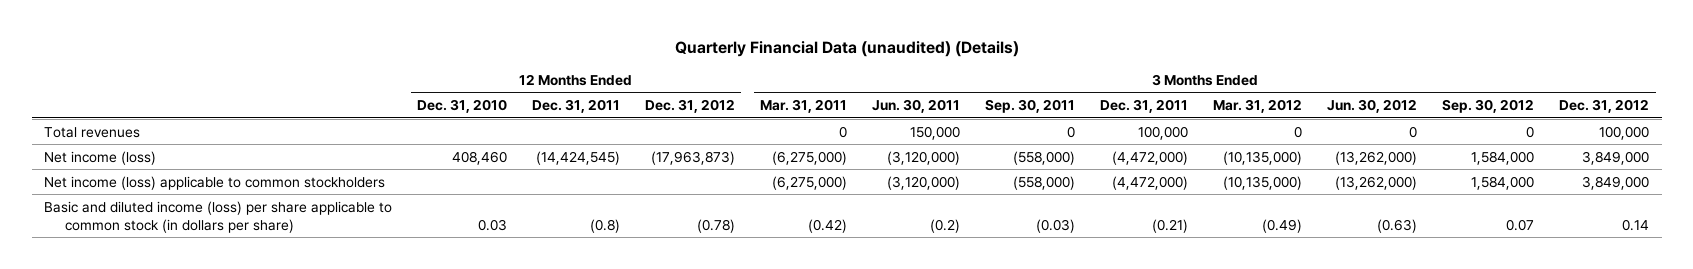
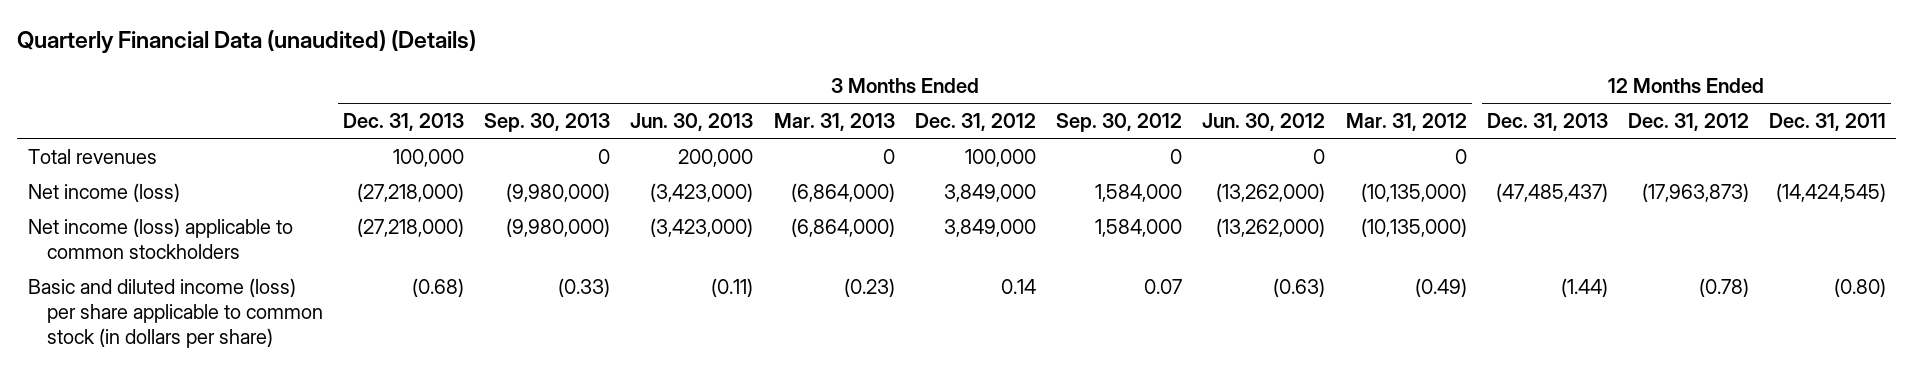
- | 12 Months Ended Dec. 31, 2010 | 12 Months Ended Dec. 31, 2011 | 12 Months Ended Dec. 31, 2012 | 3 Months Ended Mar. 31, 2011 | 3 Months Ended Jun. 30, 2011 | 3 Months Ended Sep. 30, 2011 | 3 Months Ended Dec. 31, 2011 | 3 Months Ended Mar. 31, 2012 | 3 Months Ended Jun. 30, 2012 | 3 Months Ended Sep. 30, 2012 | 3 Months Ended Dec. 31, 2012
+ | 3 Months Ended Dec. 31, 2013 | 3 Months Ended Sep. 30, 2013 | 3 Months Ended Jun. 30, 2013 | 3 Months Ended Mar. 31, 2013 | 3 Months Ended Dec. 31, 2012 | 3 Months Ended Sep. 30, 2012 | 3 Months Ended Jun. 30, 2012 | 3 Months Ended Mar. 31, 2012 | 12 Months Ended Dec. 31, 2013 | 12 Months Ended Dec. 31, 2012 | 12 Months Ended Dec. 31, 2011
- Basic and diluted income (loss) per share applicable to common stock (in dollars per share) | 0.03 | (0.8) | (0.78) | (0.42) | (0.2) | (0.03) | (0.21) | (0.49) | (0.63) | 0.07 | 0.14
+ Basic and diluted income (loss) per share applicable to common stock (in dollars per share) | (0.68) | (0.33) | (0.11) | (0.23) | 0.14 | 0.07 | (0.63) | (0.49) | (1.44) | (0.78) | (0.80)

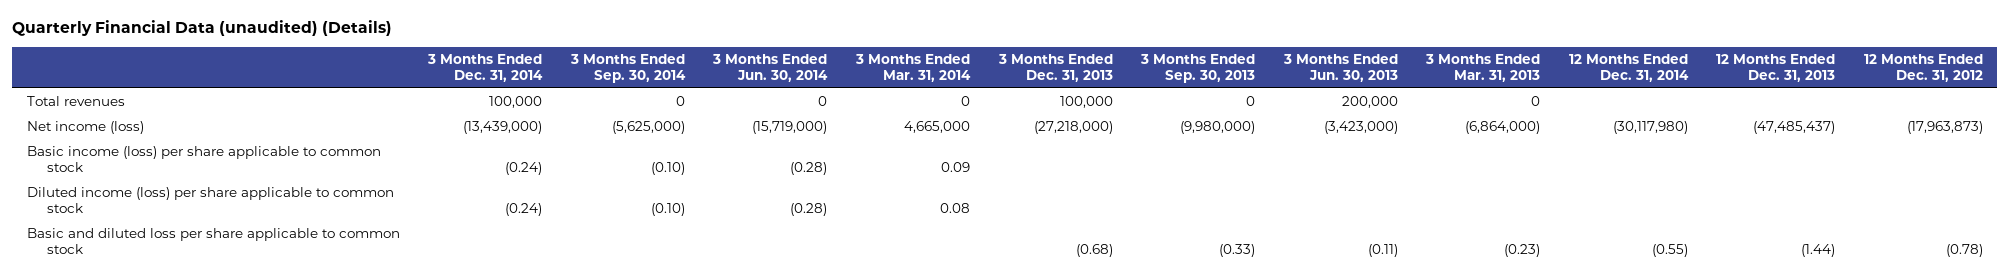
- | 3 Months Ended Dec. 31, 2013 | 3 Months Ended Sep. 30, 2013 | 3 Months Ended Jun. 30, 2013 | 3 Months Ended Mar. 31, 2013 | 3 Months Ended Dec. 31, 2012 | 3 Months Ended Sep. 30, 2012 | 3 Months Ended Jun. 30, 2012 | 3 Months Ended Mar. 31, 2012 | 12 Months Ended Dec. 31, 2013 | 12 Months Ended Dec. 31, 2012 | 12 Months Ended Dec. 31, 2011
+ | 3 Months Ended Dec. 31, 2014 | 3 Months Ended Sep. 30, 2014 | 3 Months Ended Jun. 30, 2014 | 3 Months Ended Mar. 31, 2014 | 3 Months Ended Dec. 31, 2013 | 3 Months Ended Sep. 30, 2013 | 3 Months Ended Jun. 30, 2013 | 3 Months Ended Mar. 31, 2013 | 12 Months Ended Dec. 31, 2014 | 12 Months Ended Dec. 31, 2013 | 12 Months Ended Dec. 31, 2012
- Net income (loss) applicable to common stockholders | (27,218,000) | (9,980,000) | (3,423,000) | (6,864,000) | 3,849,000 | 1,584,000 | (13,262,000) | (10,135,000) | | |
- Basic and diluted income (loss) per share applicable to common stock (in dollars per share) | (0.68) | (0.33) | (0.11) | (0.23) | 0.14 | 0.07 | (0.63) | (0.49) | (1.44) | (0.78) | (0.80)
+ Basic income (loss) per share applicable to common stock | (0.24) | (0.10) | (0.28) | 0.09 | | | | | | |
+ Diluted income (loss) per share applicable to common stock | (0.24) | (0.10) | (0.28) | 0.08 | | | | | | |
+ Basic and diluted loss per share applicable to common stock | | | | | (0.68) | (0.33) | (0.11) | (0.23) | (0.55) | (1.44) | (0.78)

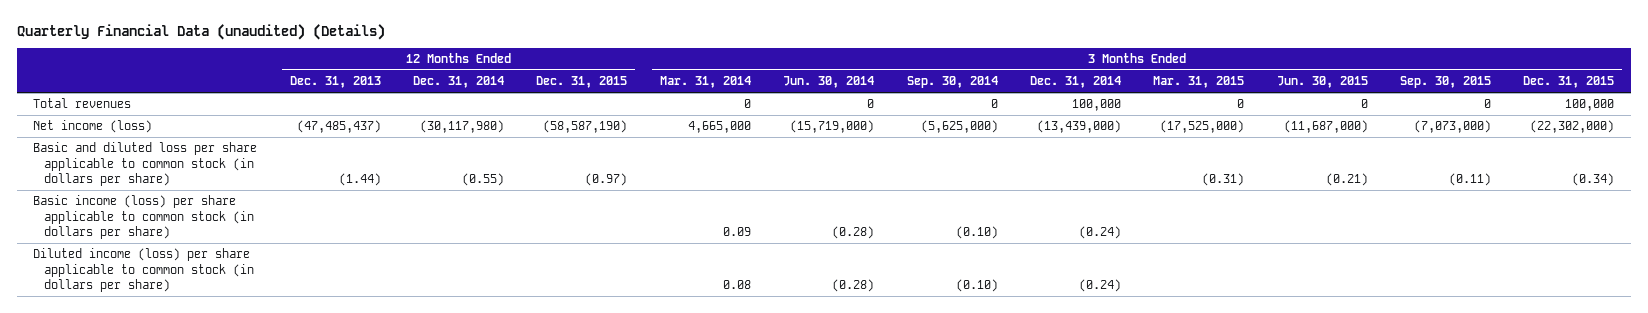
- | 3 Months Ended Dec. 31, 2014 | 3 Months Ended Sep. 30, 2014 | 3 Months Ended Jun. 30, 2014 | 3 Months Ended Mar. 31, 2014 | 3 Months Ended Dec. 31, 2013 | 3 Months Ended Sep. 30, 2013 | 3 Months Ended Jun. 30, 2013 | 3 Months Ended Mar. 31, 2013 | 12 Months Ended Dec. 31, 2014 | 12 Months Ended Dec. 31, 2013 | 12 Months Ended Dec. 31, 2012
+ | 12 Months Ended Dec. 31, 2013 | 12 Months Ended Dec. 31, 2014 | 12 Months Ended Dec. 31, 2015 | 3 Months Ended Mar. 31, 2014 | 3 Months Ended Jun. 30, 2014 | 3 Months Ended Sep. 30, 2014 | 3 Months Ended Dec. 31, 2014 | 3 Months Ended Mar. 31, 2015 | 3 Months Ended Jun. 30, 2015 | 3 Months Ended Sep. 30, 2015 | 3 Months Ended Dec. 31, 2015
- Basic income (loss) per share applicable to common stock | (0.24) | (0.10) | (0.28) | 0.09 | | | | | | |
- Diluted income (loss) per share applicable to common stock | (0.24) | (0.10) | (0.28) | 0.08 | | | | | | |
- Basic and diluted loss per share applicable to common stock | | | | | (0.68) | (0.33) | (0.11) | (0.23) | (0.55) | (1.44) | (0.78)
+ Basic and diluted loss per share applicable to common stock (in dollars per share) | (1.44) | (0.55) | (0.97) | | | | | (0.31) | (0.21) | (0.11) | (0.34)
+ Basic income (loss) per share applicable to common stock (in dollars per share) | | | | 0.09 | (0.28) | (0.10) | (0.24) | | | |
+ Diluted income (loss) per share applicable to common stock (in dollars per share) | | | | 0.08 | (0.28) | (0.10) | (0.24) | | | |

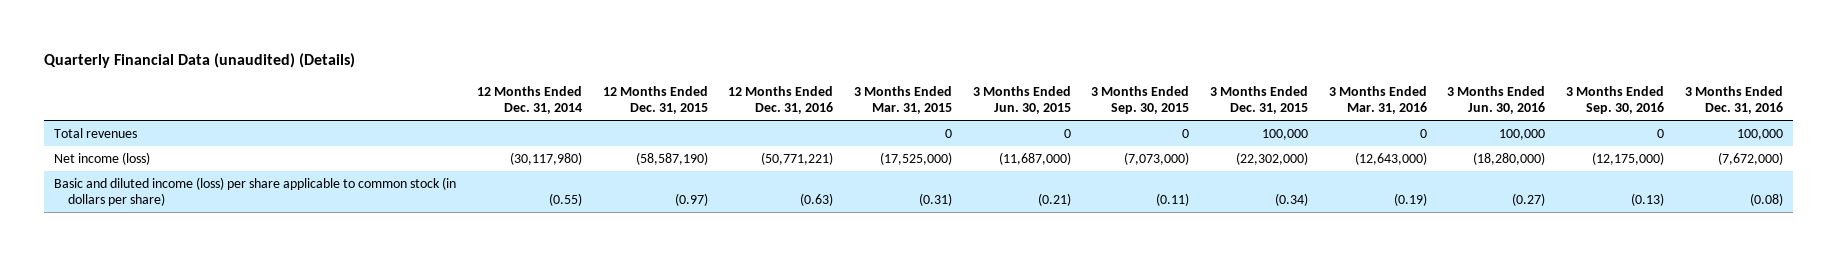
- | 12 Months Ended Dec. 31, 2013 | 12 Months Ended Dec. 31, 2014 | 12 Months Ended Dec. 31, 2015 | 3 Months Ended Mar. 31, 2014 | 3 Months Ended Jun. 30, 2014 | 3 Months Ended Sep. 30, 2014 | 3 Months Ended Dec. 31, 2014 | 3 Months Ended Mar. 31, 2015 | 3 Months Ended Jun. 30, 2015 | 3 Months Ended Sep. 30, 2015 | 3 Months Ended Dec. 31, 2015
+ | 12 Months Ended Dec. 31, 2014 | 12 Months Ended Dec. 31, 2015 | 12 Months Ended Dec. 31, 2016 | 3 Months Ended Mar. 31, 2015 | 3 Months Ended Jun. 30, 2015 | 3 Months Ended Sep. 30, 2015 | 3 Months Ended Dec. 31, 2015 | 3 Months Ended Mar. 31, 2016 | 3 Months Ended Jun. 30, 2016 | 3 Months Ended Sep. 30, 2016 | 3 Months Ended Dec. 31, 2016
- Basic and diluted loss per share applicable to common stock (in dollars per share) | (1.44) | (0.55) | (0.97) | | | | | (0.31) | (0.21) | (0.11) | (0.34)
- Basic income (loss) per share applicable to common stock (in dollars per share) | | | | 0.09 | (0.28) | (0.10) | (0.24) | | | |
- Diluted income (loss) per share applicable to common stock (in dollars per share) | | | | 0.08 | (0.28) | (0.10) | (0.24) | | | |
+ Basic and diluted income (loss) per share applicable to common stock (in dollars per share) | (0.55) | (0.97) | (0.63) | (0.31) | (0.21) | (0.11) | (0.34) | (0.19) | (0.27) | (0.13) | (0.08)

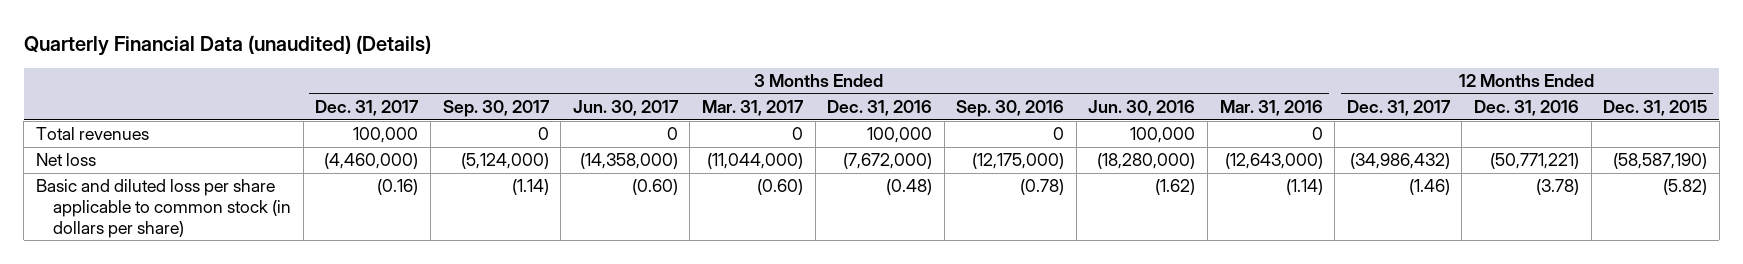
- | 12 Months Ended Dec. 31, 2014 | 12 Months Ended Dec. 31, 2015 | 12 Months Ended Dec. 31, 2016 | 3 Months Ended Mar. 31, 2015 | 3 Months Ended Jun. 30, 2015 | 3 Months Ended Sep. 30, 2015 | 3 Months Ended Dec. 31, 2015 | 3 Months Ended Mar. 31, 2016 | 3 Months Ended Jun. 30, 2016 | 3 Months Ended Sep. 30, 2016 | 3 Months Ended Dec. 31, 2016
+ | 3 Months Ended Dec. 31, 2017 | 3 Months Ended Sep. 30, 2017 | 3 Months Ended Jun. 30, 2017 | 3 Months Ended Mar. 31, 2017 | 3 Months Ended Dec. 31, 2016 | 3 Months Ended Sep. 30, 2016 | 3 Months Ended Jun. 30, 2016 | 3 Months Ended Mar. 31, 2016 | 12 Months Ended Dec. 31, 2017 | 12 Months Ended Dec. 31, 2016 | 12 Months Ended Dec. 31, 2015
- Net income (loss) | (30,117,980) | (58,587,190) | (50,771,221) | (17,525,000) | (11,687,000) | (7,073,000) | (22,302,000) | (12,643,000) | (18,280,000) | (12,175,000) | (7,672,000)
- Basic and diluted income (loss) per share applicable to common stock (in dollars per share) | (0.55) | (0.97) | (0.63) | (0.31) | (0.21) | (0.11) | (0.34) | (0.19) | (0.27) | (0.13) | (0.08)
+ Net loss | (4,460,000) | (5,124,000) | (14,358,000) | (11,044,000) | (7,672,000) | (12,175,000) | (18,280,000) | (12,643,000) | (34,986,432) | (50,771,221) | (58,587,190)
+ Basic and diluted loss per share applicable to common stock (in dollars per share) | (0.16) | (1.14) | (0.60) | (0.60) | (0.48) | (0.78) | (1.62) | (1.14) | (1.46) | (3.78) | (5.82)

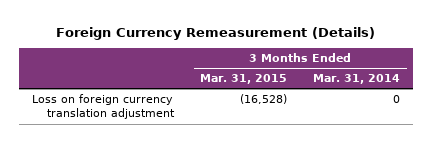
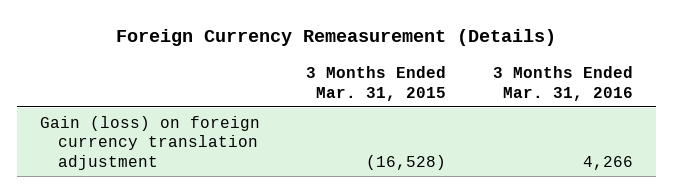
- | 3 Months Ended Mar. 31, 2015 | 3 Months Ended Mar. 31, 2014
+ | 3 Months Ended Mar. 31, 2015 | 3 Months Ended Mar. 31, 2016
- Loss on foreign currency translation adjustment | (16,528) | 0
+ Gain (loss) on foreign currency translation adjustment | (16,528) | 4,266

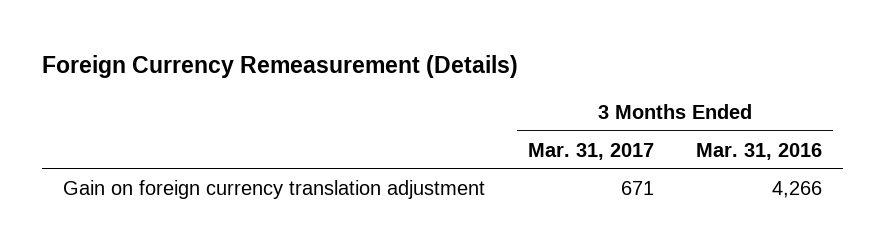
- | 3 Months Ended Mar. 31, 2015 | 3 Months Ended Mar. 31, 2016
+ | 3 Months Ended Mar. 31, 2017 | 3 Months Ended Mar. 31, 2016
- Gain (loss) on foreign currency translation adjustment | (16,528) | 4,266
+ Gain on foreign currency translation adjustment | 671 | 4,266

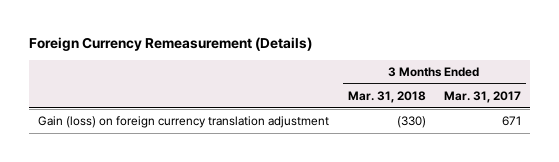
- | 3 Months Ended Mar. 31, 2017 | 3 Months Ended Mar. 31, 2016
+ | 3 Months Ended Mar. 31, 2018 | 3 Months Ended Mar. 31, 2017
- Gain on foreign currency translation adjustment | 671 | 4,266
+ Gain (loss) on foreign currency translation adjustment | (330) | 671

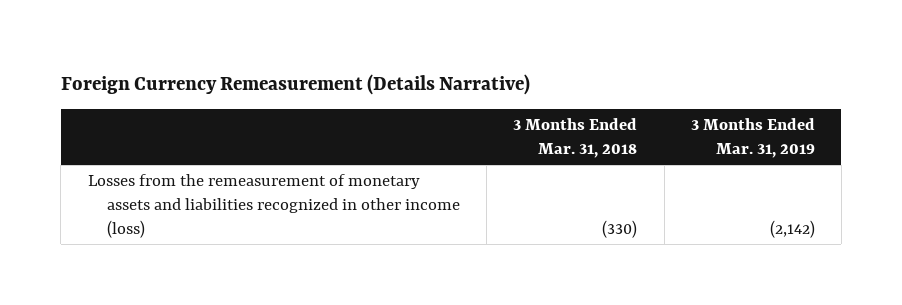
- Foreign Currency Remeasurement (Details)
+ Foreign Currency Remeasurement (Details Narrative)
- | 3 Months Ended Mar. 31, 2018 | 3 Months Ended Mar. 31, 2017
+ | 3 Months Ended Mar. 31, 2018 | 3 Months Ended Mar. 31, 2019
- Gain (loss) on foreign currency translation adjustment | (330) | 671
+ Losses from the remeasurement of monetary assets and liabilities recognized in other income (loss) | (330) | (2,142)

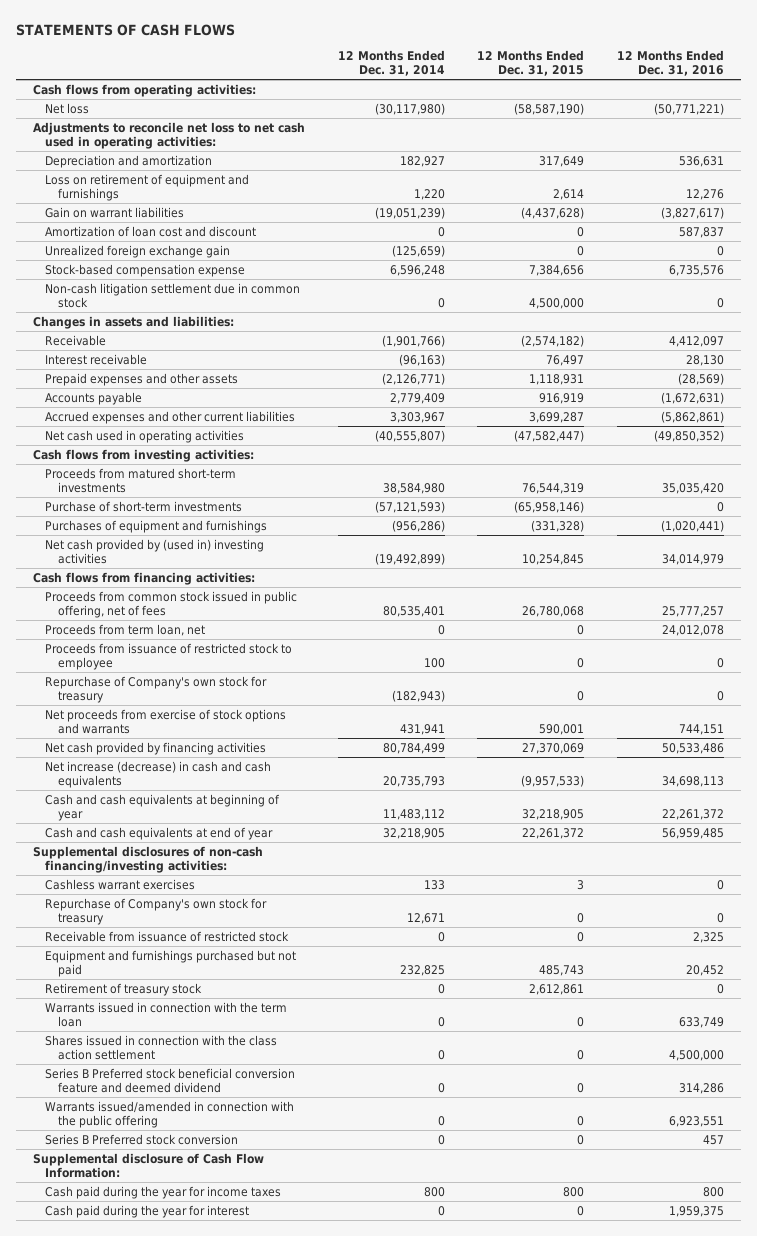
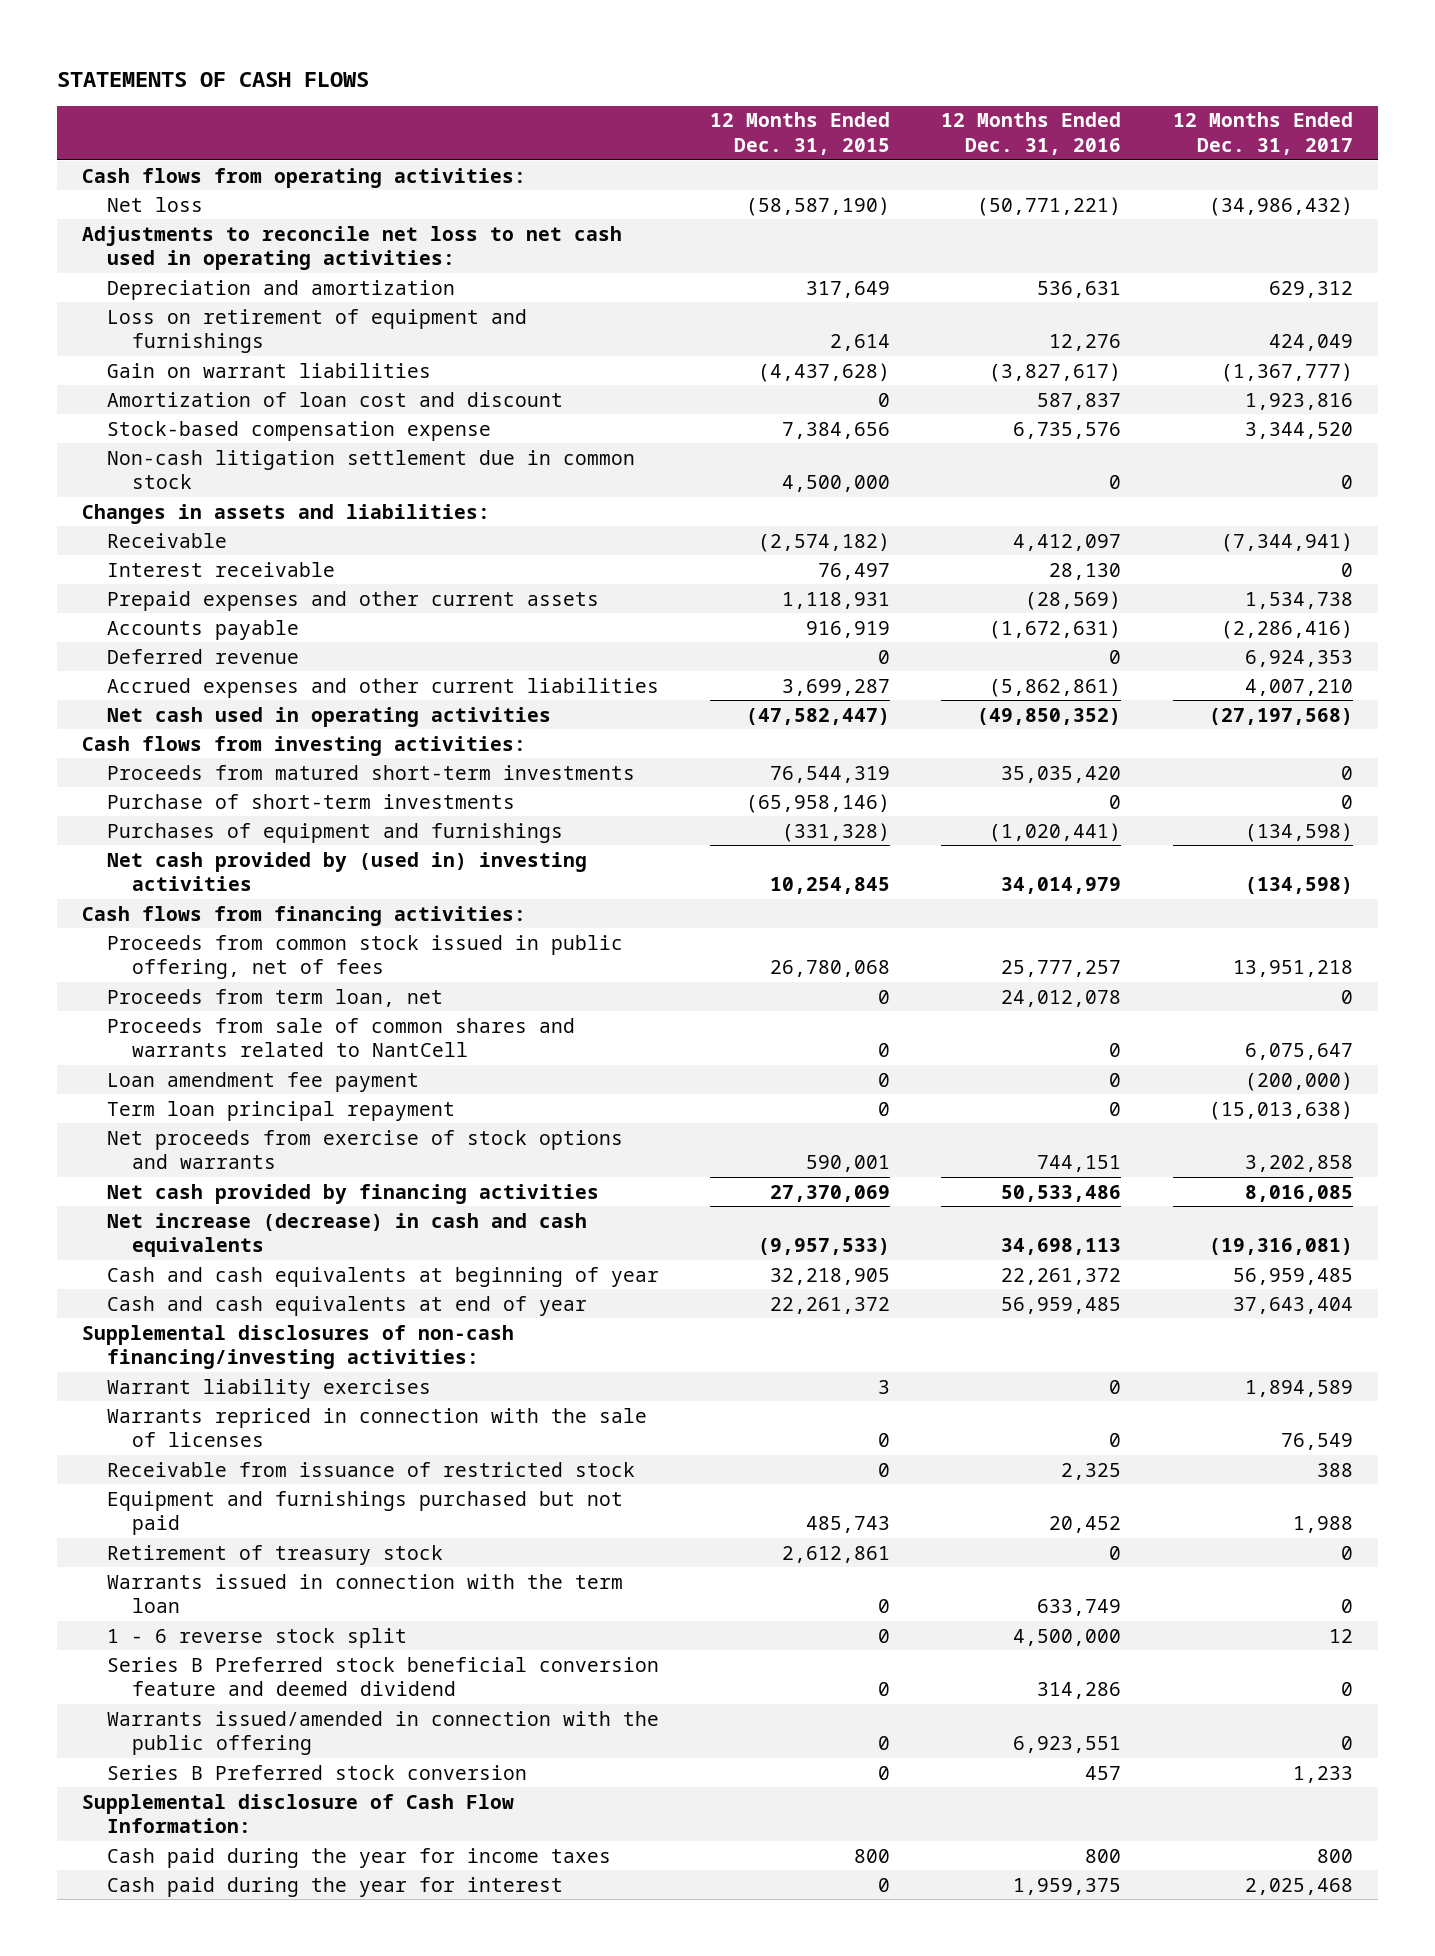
- | 12 Months Ended Dec. 31, 2014 | 12 Months Ended Dec. 31, 2015 | 12 Months Ended Dec. 31, 2016
+ | 12 Months Ended Dec. 31, 2015 | 12 Months Ended Dec. 31, 2016 | 12 Months Ended Dec. 31, 2017
- Unrealized foreign exchange gain | (125,659) | 0 | 0
- Prepaid expenses and other assets | (2,126,771) | 1,118,931 | (28,569)
+ Prepaid expenses and other current assets | 1,118,931 | (28,569) | 1,534,738
+ Deferred revenue | 0 | 0 | 6,924,353
- Proceeds from issuance of restricted stock to employee | 100 | 0 | 0
- Repurchase of Company's own stock for treasury | (182,943) | 0 | 0
+ Proceeds from sale of common shares and warrants related to NantCell | 0 | 0 | 6,075,647
+ Loan amendment fee payment | 0 | 0 | (200,000)
+ Term loan principal repayment | 0 | 0 | (15,013,638)
- Cashless warrant exercises | 133 | 3 | 0
- Repurchase of Company's own stock for treasury | 12,671 | 0 | 0
+ Warrant liability exercises | 3 | 0 | 1,894,589
+ Warrants repriced in connection with the sale of licenses | 0 | 0 | 76,549
- Shares issued in connection with the class action settlement | 0 | 0 | 4,500,000
+ 1 - 6 reverse stock split | 0 | 4,500,000 | 12

